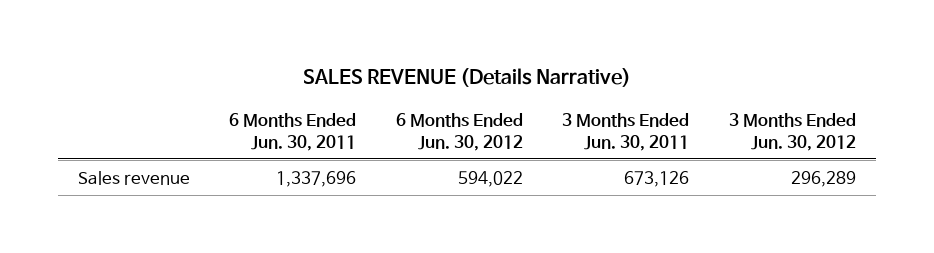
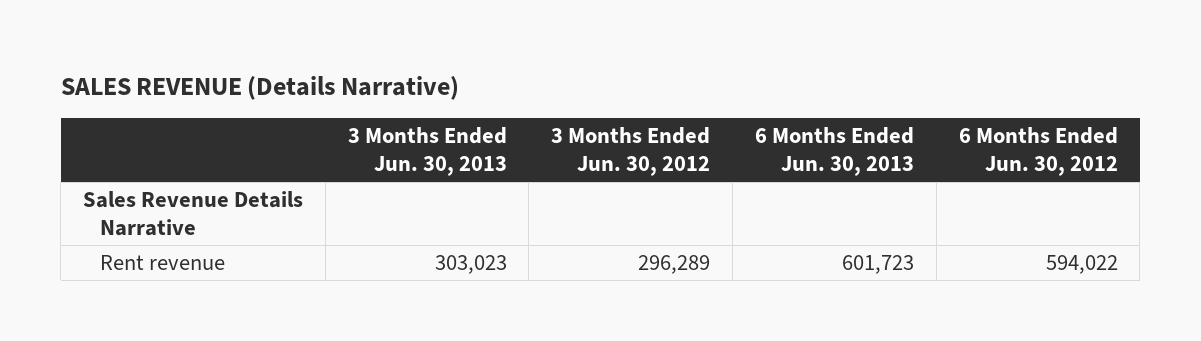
- | 6 Months Ended Jun. 30, 2011 | 6 Months Ended Jun. 30, 2012 | 3 Months Ended Jun. 30, 2011 | 3 Months Ended Jun. 30, 2012
+ | 3 Months Ended Jun. 30, 2013 | 3 Months Ended Jun. 30, 2012 | 6 Months Ended Jun. 30, 2013 | 6 Months Ended Jun. 30, 2012
- Sales revenue | 1,337,696 | 594,022 | 673,126 | 296,289
+ Sales Revenue Details Narrative
+ Rent revenue | 303,023 | 296,289 | 601,723 | 594,022

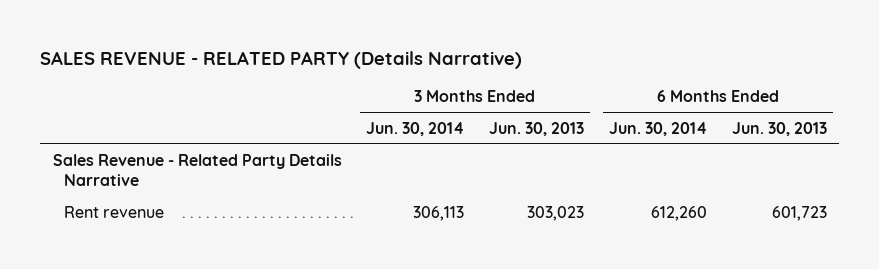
- SALES REVENUE (Details Narrative)
+ SALES REVENUE - RELATED PARTY (Details Narrative)
- | 3 Months Ended Jun. 30, 2013 | 3 Months Ended Jun. 30, 2012 | 6 Months Ended Jun. 30, 2013 | 6 Months Ended Jun. 30, 2012
+ | 3 Months Ended Jun. 30, 2014 | 3 Months Ended Jun. 30, 2013 | 6 Months Ended Jun. 30, 2014 | 6 Months Ended Jun. 30, 2013
- Sales Revenue Details Narrative
+ Sales Revenue - Related Party Details Narrative

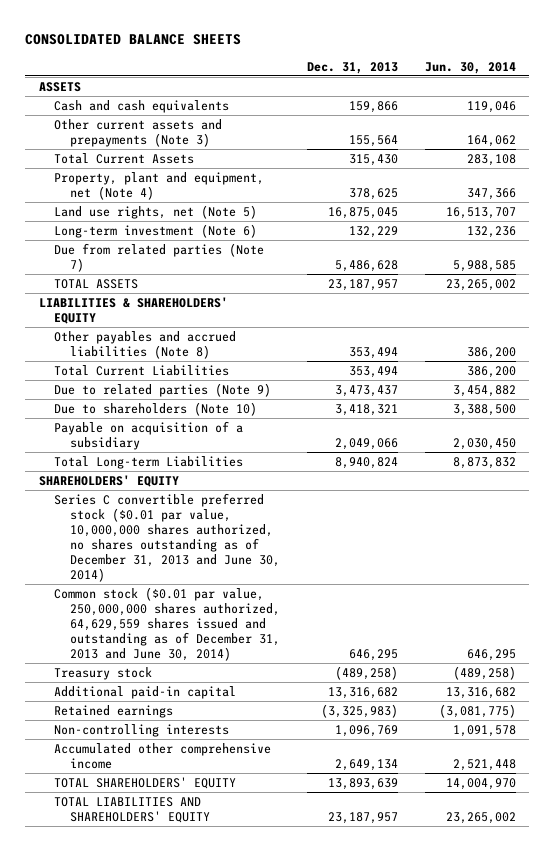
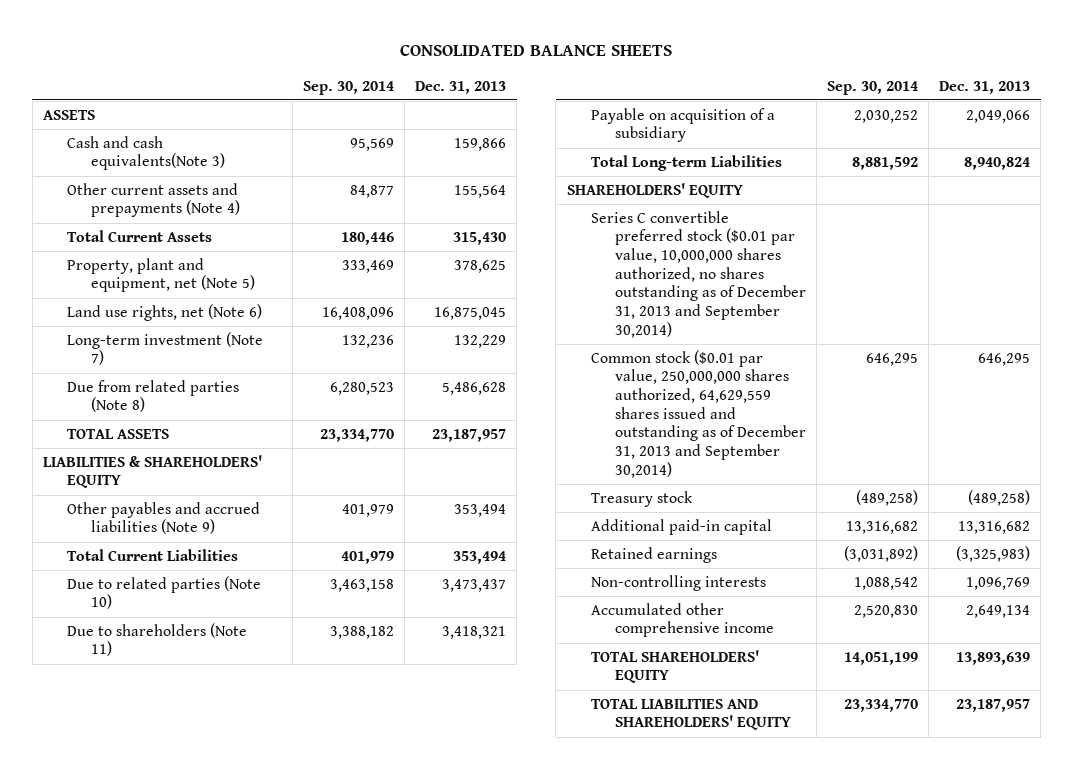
- | Dec. 31, 2013 | Jun. 30, 2014
+ | Sep. 30, 2014 | Dec. 31, 2013
- Cash and cash equivalents | 159,866 | 119,046
- Other current assets and prepayments (Note 3) | 155,564 | 164,062
+ Cash and cash equivalents(Note 3) | 95,569 | 159,866
+ Other current assets and prepayments (Note 4) | 84,877 | 155,564
- Property, plant and equipment, net (Note 4) | 378,625 | 347,366
- Land use rights, net (Note 5) | 16,875,045 | 16,513,707
- Long-term investment (Note 6) | 132,229 | 132,236
- Due from related parties (Note 7) | 5,486,628 | 5,988,585
+ Property, plant and equipment, net (Note 5) | 333,469 | 378,625
+ Land use rights, net (Note 6) | 16,408,096 | 16,875,045
+ Long-term investment (Note 7) | 132,236 | 132,229
+ Due from related parties (Note 8) | 6,280,523 | 5,486,628
- Other payables and accrued liabilities (Note 8) | 353,494 | 386,200
+ Other payables and accrued liabilities (Note 9) | 401,979 | 353,494
- Due to related parties (Note 9) | 3,473,437 | 3,454,882
- Due to shareholders (Note 10) | 3,418,321 | 3,388,500
+ Due to related parties (Note 10) | 3,463,158 | 3,473,437
+ Due to shareholders (Note 11) | 3,388,182 | 3,418,321
- Series C convertible preferred stock ($0.01 par value, 10,000,000 shares authorized, no shares outstanding as of December 31, 2013 and June 30, 2014)
- Common stock ($0.01 par value, 250,000,000 shares authorized, 64,629,559 shares issued and outstanding as of December 31, 2013 and June 30, 2014) | 646,295 | 646,295
+ Series C convertible preferred stock ($0.01 par value, 10,000,000 shares authorized, no shares outstanding as of December 31, 2013 and September 30,2014)
+ Common stock ($0.01 par value, 250,000,000 shares authorized, 64,629,559 shares issued and outstanding as of December 31, 2013 and September 30,2014) | 646,295 | 646,295

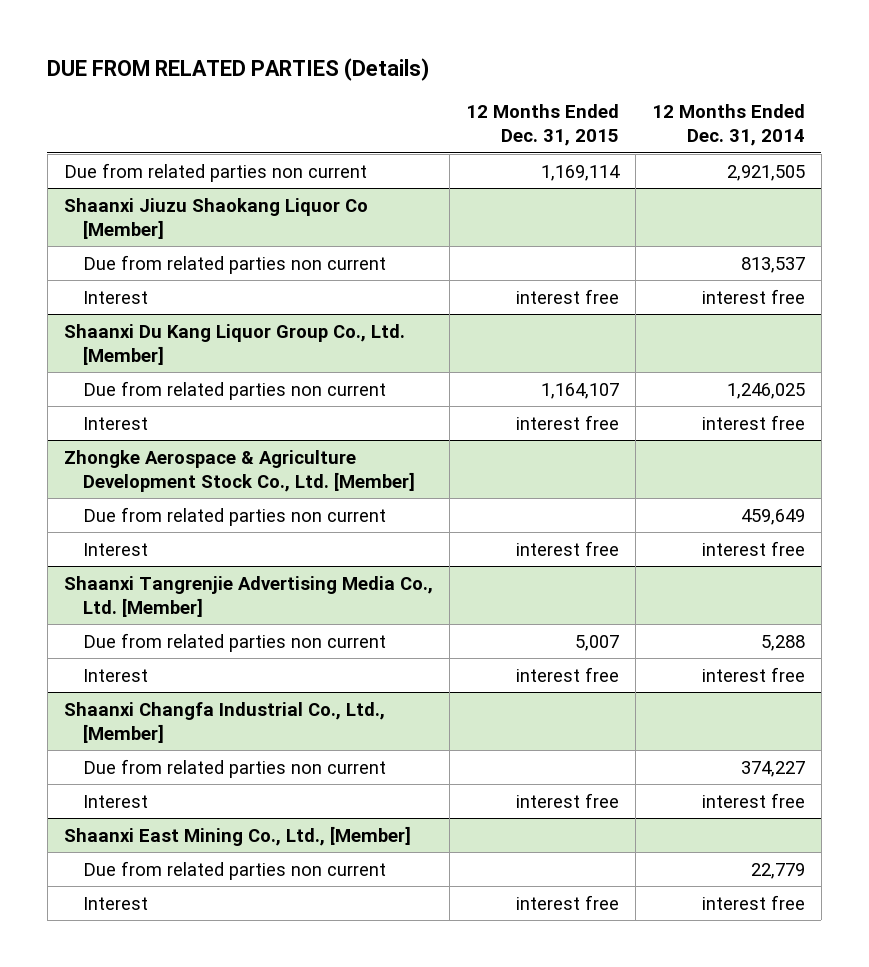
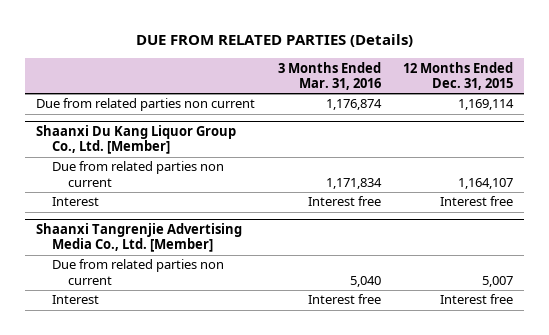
- | 12 Months Ended Dec. 31, 2015 | 12 Months Ended Dec. 31, 2014
+ | 3 Months Ended Mar. 31, 2016 | 12 Months Ended Dec. 31, 2015
- Shaanxi Jiuzu Shaokang Liquor Co [Member]
- Due from related parties non current | | 813,537
- Interest | interest free | interest free
@ Shaanxi Du Kang Liquor Group Co., Ltd. [Member]
- Interest | interest free | interest free
- Zhongke Aerospace & Agriculture Development Stock Co., Ltd. [Member]
- Due from related parties non current | | 459,649
- Interest | interest free | interest free
@ Shaanxi Du Kang Liquor Group Co., Ltd. [Member]
+ Interest | Interest free | Interest free
@ Shaanxi Tangrenjie Advertising Media Co., Ltd. [Member]
- Interest | interest free | interest free
- Shaanxi Changfa Industrial Co., Ltd., [Member]
- Due from related parties non current | | 374,227
- Interest | interest free | interest free
- Shaanxi East Mining Co., Ltd., [Member]
- Due from related parties non current | | 22,779
- Interest | interest free | interest free
@ Shaanxi Tangrenjie Advertising Media Co., Ltd. [Member]
+ Interest | Interest free | Interest free

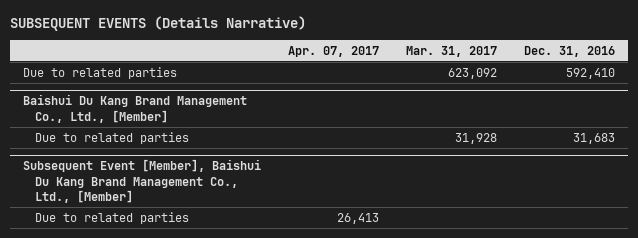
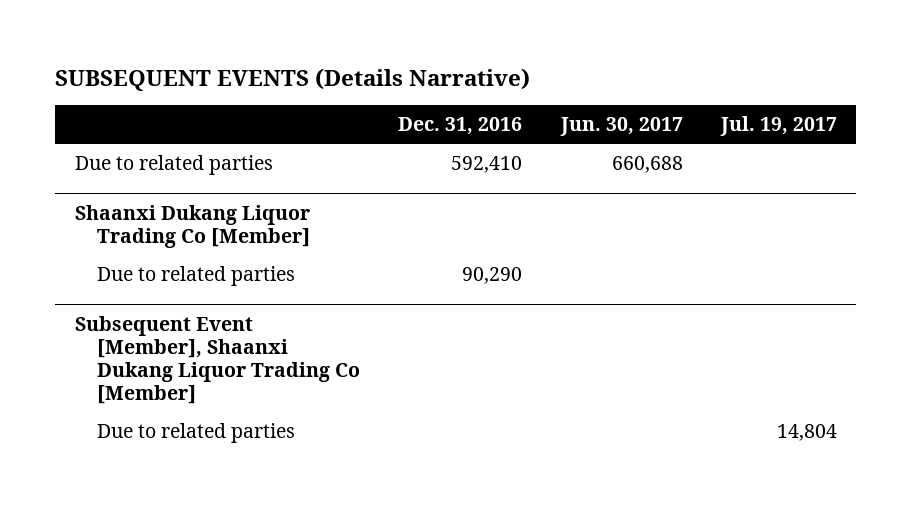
- | Apr. 07, 2017 | Mar. 31, 2017 | Dec. 31, 2016
+ | Dec. 31, 2016 | Jun. 30, 2017 | Jul. 19, 2017
- Baishui Du Kang Brand Management Co., Ltd., [Member]
- Due to related parties | | 31,928 | 31,683
- Subsequent Event [Member], Baishui Du Kang Brand Management Co., Ltd., [Member]
+ Shaanxi Dukang Liquor Trading Co [Member]
+ Due to related parties | 90,290 | |
+ Subsequent Event [Member], Shaanxi Dukang Liquor Trading Co [Member]

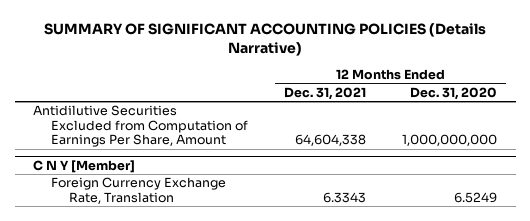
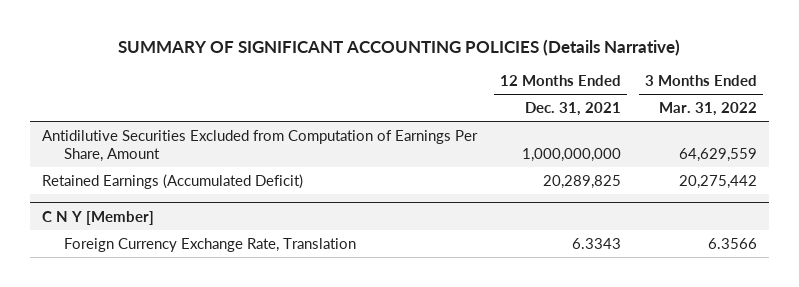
- | 12 Months Ended Dec. 31, 2021 | 12 Months Ended Dec. 31, 2020
+ | 12 Months Ended Dec. 31, 2021 | 3 Months Ended Mar. 31, 2022
- Antidilutive Securities Excluded from Computation of Earnings Per Share, Amount | 64,604,338 | 1,000,000,000
+ Antidilutive Securities Excluded from Computation of Earnings Per Share, Amount | 1,000,000,000 | 64,629,559
+ Retained Earnings (Accumulated Deficit) | 20,289,825 | 20,275,442

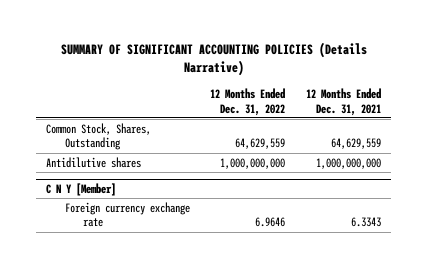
- | 12 Months Ended Dec. 31, 2021 | 3 Months Ended Mar. 31, 2022
+ | 12 Months Ended Dec. 31, 2022 | 12 Months Ended Dec. 31, 2021
- Antidilutive Securities Excluded from Computation of Earnings Per Share, Amount | 1,000,000,000 | 64,629,559
- Retained Earnings (Accumulated Deficit) | 20,289,825 | 20,275,442
+ Common Stock, Shares, Outstanding | 64,629,559 | 64,629,559
+ Antidilutive shares | 1,000,000,000 | 1,000,000,000
@ C N Y [Member]
- Foreign Currency Exchange Rate, Translation | 6.3343 | 6.3566
+ Foreign currency exchange rate | 6.9646 | 6.3343

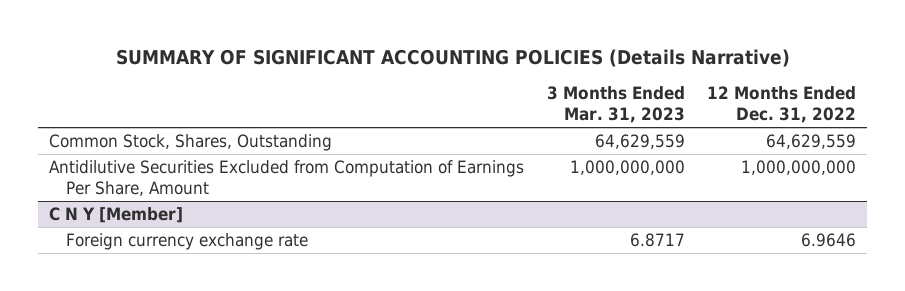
- | 12 Months Ended Dec. 31, 2022 | 12 Months Ended Dec. 31, 2021
+ | 3 Months Ended Mar. 31, 2023 | 12 Months Ended Dec. 31, 2022
- Antidilutive shares | 1,000,000,000 | 1,000,000,000
+ Antidilutive Securities Excluded from Computation of Earnings Per Share, Amount | 1,000,000,000 | 1,000,000,000

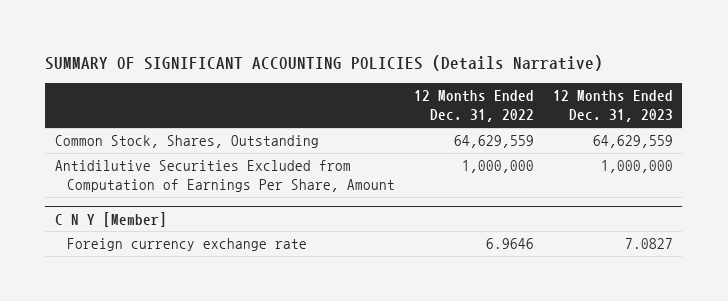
- | 3 Months Ended Mar. 31, 2023 | 12 Months Ended Dec. 31, 2022
+ | 12 Months Ended Dec. 31, 2022 | 12 Months Ended Dec. 31, 2023
- Antidilutive Securities Excluded from Computation of Earnings Per Share, Amount | 1,000,000,000 | 1,000,000,000
+ Antidilutive Securities Excluded from Computation of Earnings Per Share, Amount | 1,000,000 | 1,000,000

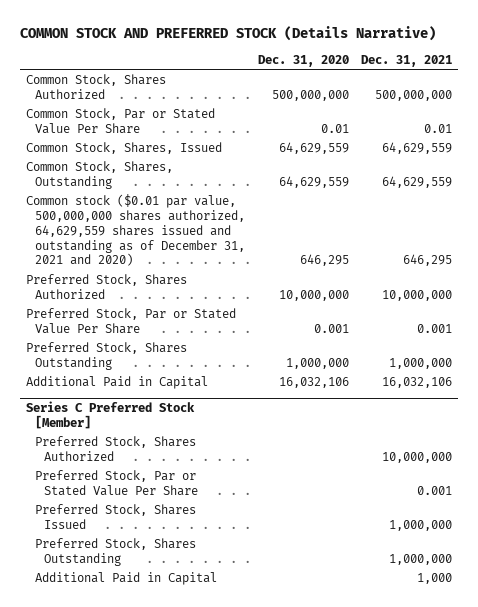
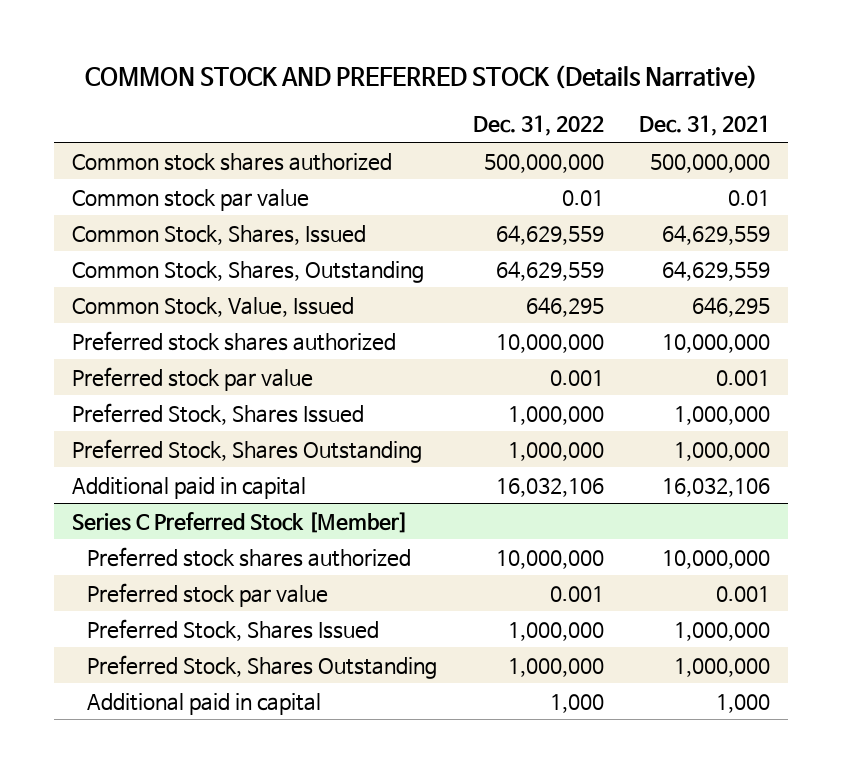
- | Dec. 31, 2020 | Dec. 31, 2021
+ | Dec. 31, 2022 | Dec. 31, 2021
- Common Stock, Shares Authorized | 500,000,000 | 500,000,000
- Common Stock, Par or Stated Value Per Share | 0.01 | 0.01
+ Common stock shares authorized | 500,000,000 | 500,000,000
+ Common stock par value | 0.01 | 0.01
- Common stock ($0.01 par value, 500,000,000 shares authorized, 64,629,559 shares issued and outstanding as of December 31, 2021 and 2020) | 646,295 | 646,295
- Preferred Stock, Shares Authorized | 10,000,000 | 10,000,000
- Preferred Stock, Par or Stated Value Per Share | 0.001 | 0.001
+ Common Stock, Value, Issued | 646,295 | 646,295
+ Preferred stock shares authorized | 10,000,000 | 10,000,000
+ Preferred stock par value | 0.001 | 0.001
+ Preferred Stock, Shares Issued | 1,000,000 | 1,000,000
- Additional Paid in Capital | 16,032,106 | 16,032,106
+ Additional paid in capital | 16,032,106 | 16,032,106
@ Series C Preferred Stock [Member]
- Preferred Stock, Shares Authorized | | 10,000,000
- Preferred Stock, Par or Stated Value Per Share | | 0.001
+ Preferred stock shares authorized | 10,000,000 | 10,000,000
+ Preferred stock par value | 0.001 | 0.001
- Additional Paid in Capital | | 1,000
+ Additional paid in capital | 1,000 | 1,000

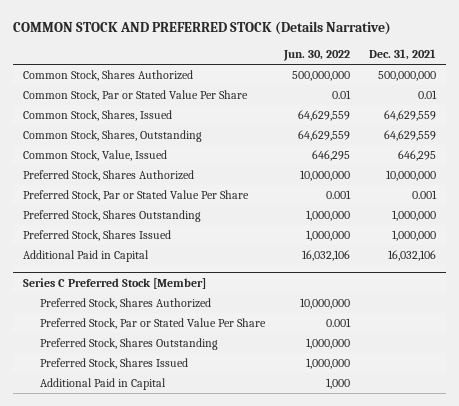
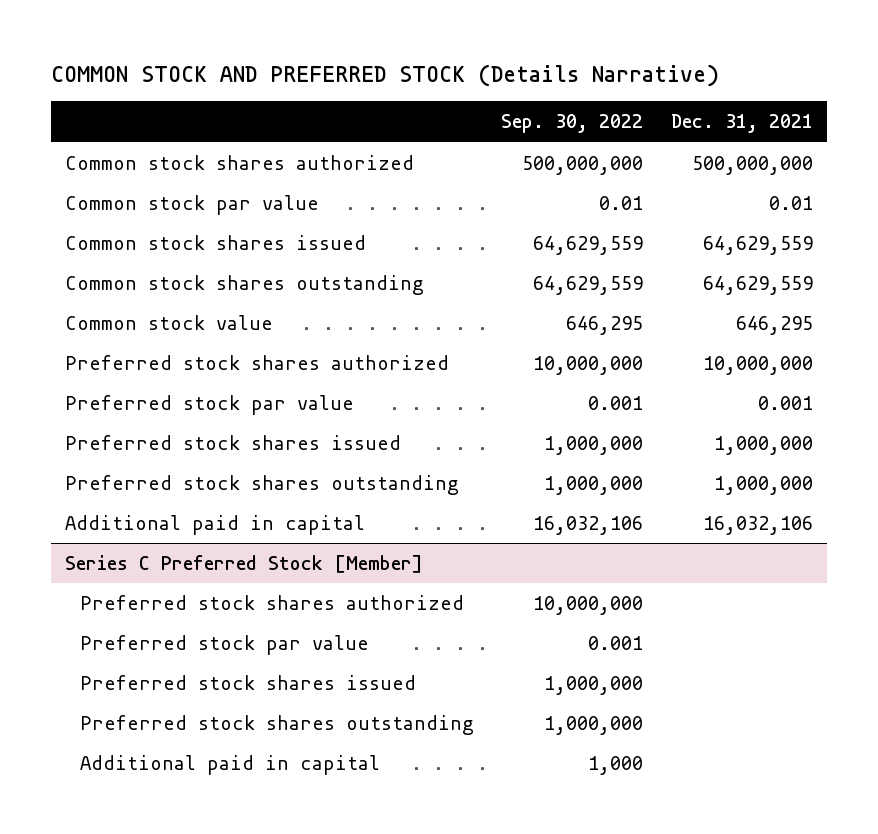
- | Jun. 30, 2022 | Dec. 31, 2021
+ | Sep. 30, 2022 | Dec. 31, 2021
- Common Stock, Shares Authorized | 500,000,000 | 500,000,000
- Common Stock, Par or Stated Value Per Share | 0.01 | 0.01
- Common Stock, Shares, Issued | 64,629,559 | 64,629,559
- Common Stock, Shares, Outstanding | 64,629,559 | 64,629,559
- Common Stock, Value, Issued | 646,295 | 646,295
- Preferred Stock, Shares Authorized | 10,000,000 | 10,000,000
- Preferred Stock, Par or Stated Value Per Share | 0.001 | 0.001
- Preferred Stock, Shares Outstanding | 1,000,000 | 1,000,000
- Preferred Stock, Shares Issued | 1,000,000 | 1,000,000
- Additional Paid in Capital | 16,032,106 | 16,032,106
+ Common stock shares authorized | 500,000,000 | 500,000,000
+ Common stock par value | 0.01 | 0.01
+ Common stock shares issued | 64,629,559 | 64,629,559
+ Common stock shares outstanding | 64,629,559 | 64,629,559
+ Common stock value | 646,295 | 646,295
+ Preferred stock shares authorized | 10,000,000 | 10,000,000
+ Preferred stock par value | 0.001 | 0.001
+ Preferred stock shares issued | 1,000,000 | 1,000,000
+ Preferred stock shares outstanding | 1,000,000 | 1,000,000
+ Additional paid in capital | 16,032,106 | 16,032,106
@ Series C Preferred Stock [Member]
- Preferred Stock, Shares Authorized | 10,000,000 |
- Preferred Stock, Par or Stated Value Per Share | 0.001 |
- Preferred Stock, Shares Outstanding | 1,000,000 |
- Preferred Stock, Shares Issued | 1,000,000 |
- Additional Paid in Capital | 1,000 |
+ Preferred stock shares authorized | 10,000,000 |
+ Preferred stock par value | 0.001 |
+ Preferred stock shares issued | 1,000,000 |
+ Preferred stock shares outstanding | 1,000,000 |
+ Additional paid in capital | 1,000 |

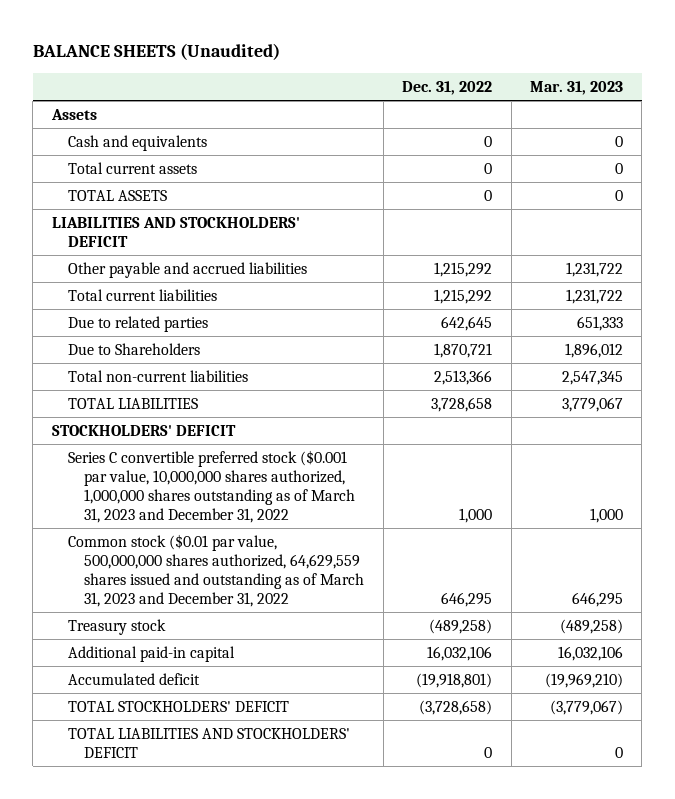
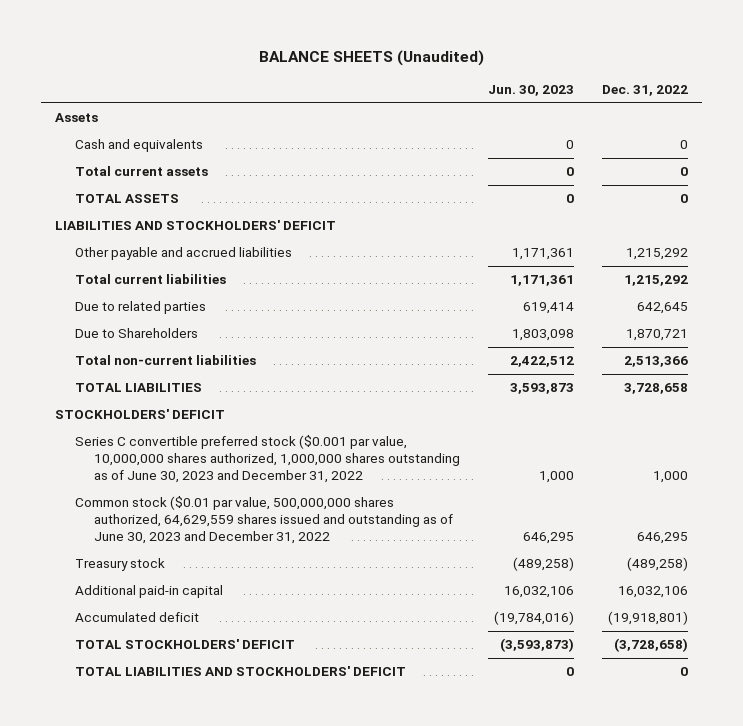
- | Dec. 31, 2022 | Mar. 31, 2023
+ | Jun. 30, 2023 | Dec. 31, 2022
- Series C convertible preferred stock ($0.001 par value, 10,000,000 shares authorized, 1,000,000 shares outstanding as of March 31, 2023 and December 31, 2022 | 1,000 | 1,000
- Common stock ($0.01 par value, 500,000,000 shares authorized, 64,629,559 shares issued and outstanding as of March 31, 2023 and December 31, 2022 | 646,295 | 646,295
+ Series C convertible preferred stock ($0.001 par value, 10,000,000 shares authorized, 1,000,000 shares outstanding as of June 30, 2023 and December 31, 2022 | 1,000 | 1,000
+ Common stock ($0.01 par value, 500,000,000 shares authorized, 64,629,559 shares issued and outstanding as of June 30, 2023 and December 31, 2022 | 646,295 | 646,295

